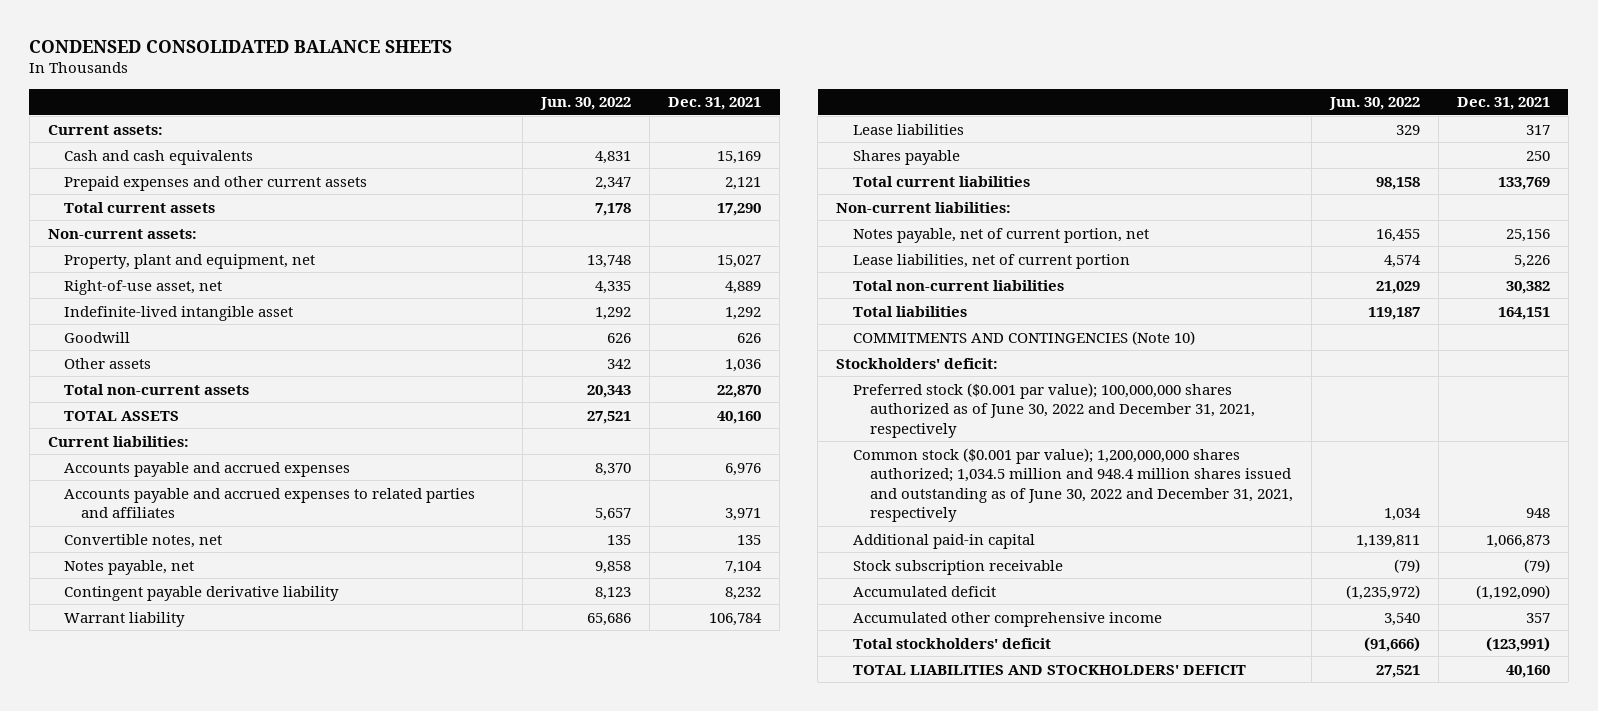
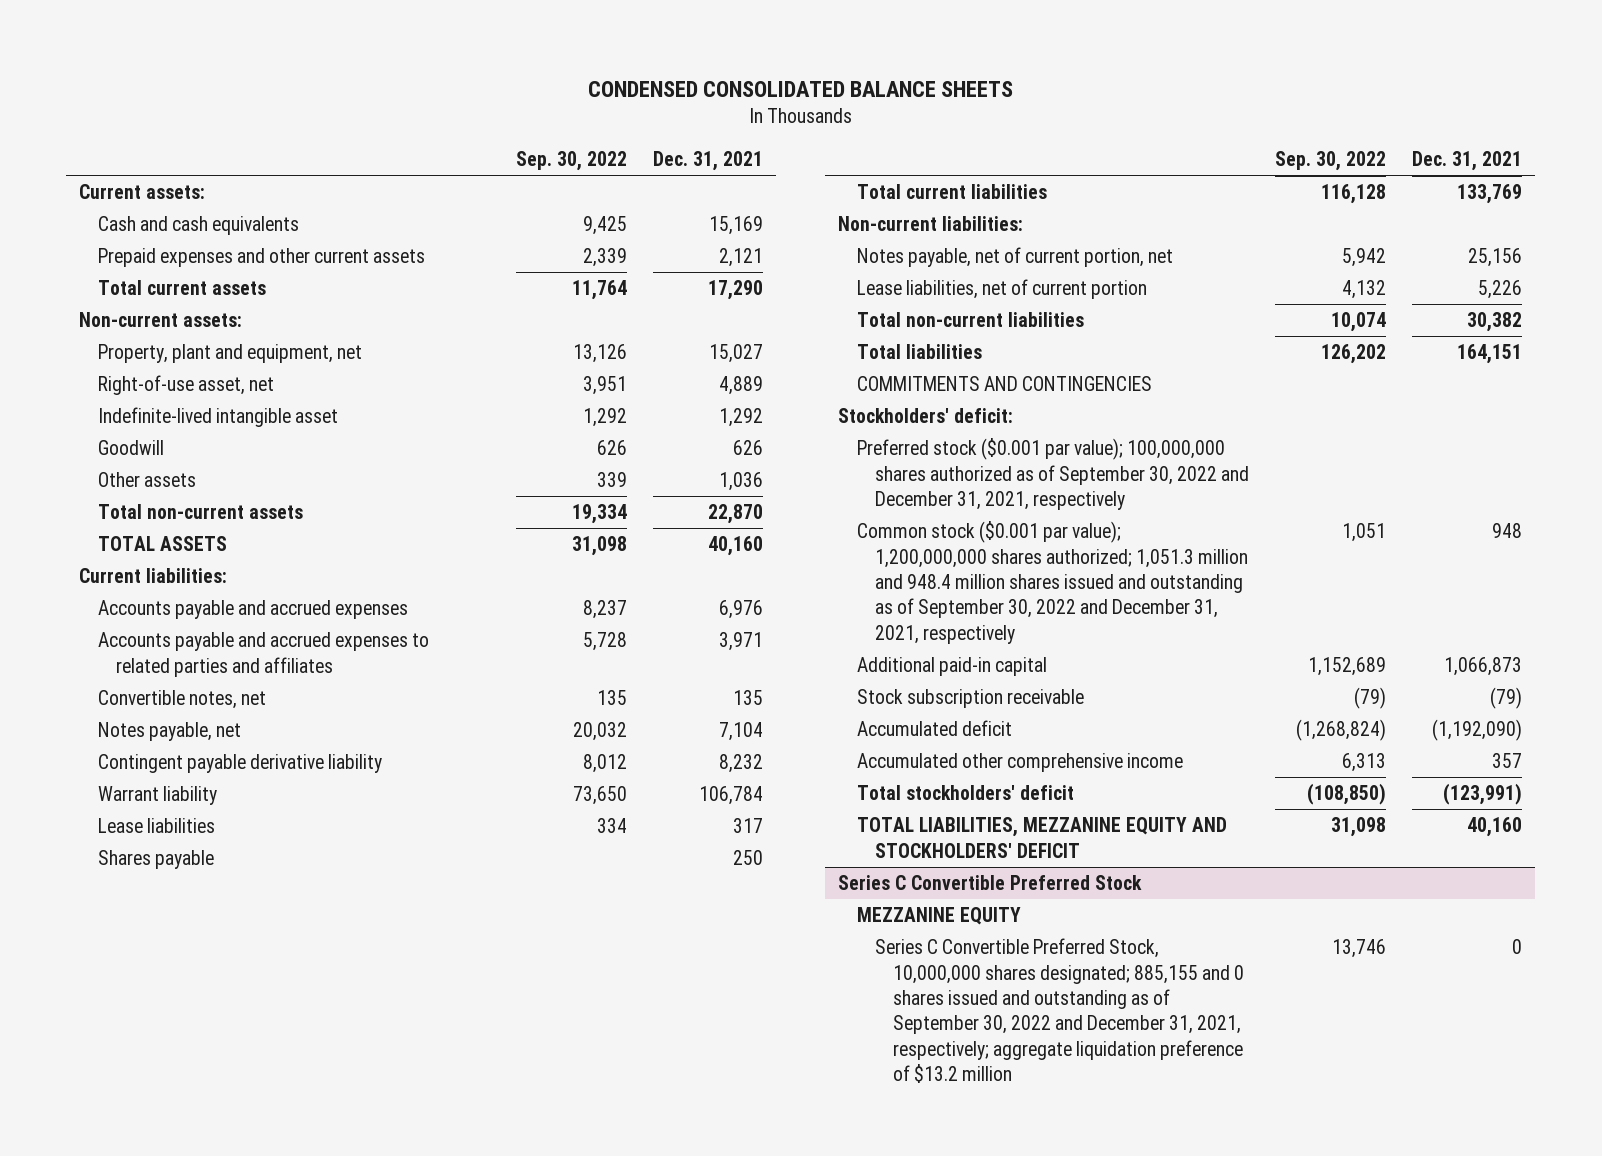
- | Jun. 30, 2022 | Dec. 31, 2021
+ | Sep. 30, 2022 | Dec. 31, 2021
- COMMITMENTS AND CONTINGENCIES (Note 10)
+ COMMITMENTS AND CONTINGENCIES
- Preferred stock ($0.001 par value); 100,000,000 shares authorized as of June 30, 2022 and December 31, 2021, respectively
- Common stock ($0.001 par value); 1,200,000,000 shares authorized; 1,034.5 million and 948.4 million shares issued and outstanding as of June 30, 2022 and December 31, 2021, respectively | 1,034 | 948
+ Preferred stock ($0.001 par value); 100,000,000 shares authorized as of September 30, 2022 and December 31, 2021, respectively
+ Common stock ($0.001 par value); 1,200,000,000 shares authorized; 1,051.3 million and 948.4 million shares issued and outstanding as of September 30, 2022 and December 31, 2021, respectively | 1,051 | 948
- TOTAL LIABILITIES AND STOCKHOLDERS' DEFICIT | 27,521 | 40,160
+ TOTAL LIABILITIES, MEZZANINE EQUITY AND STOCKHOLDERS' DEFICIT | 31,098 | 40,160
+ Series C Convertible Preferred Stock
+ MEZZANINE EQUITY
+ Series C Convertible Preferred Stock, 10,000,000 shares designated; 885,155 and 0 shares issued and outstanding as of September 30, 2022 and December 31, 2021, respectively; aggregate liquidation preference of $13.2 million | 13,746 | 0

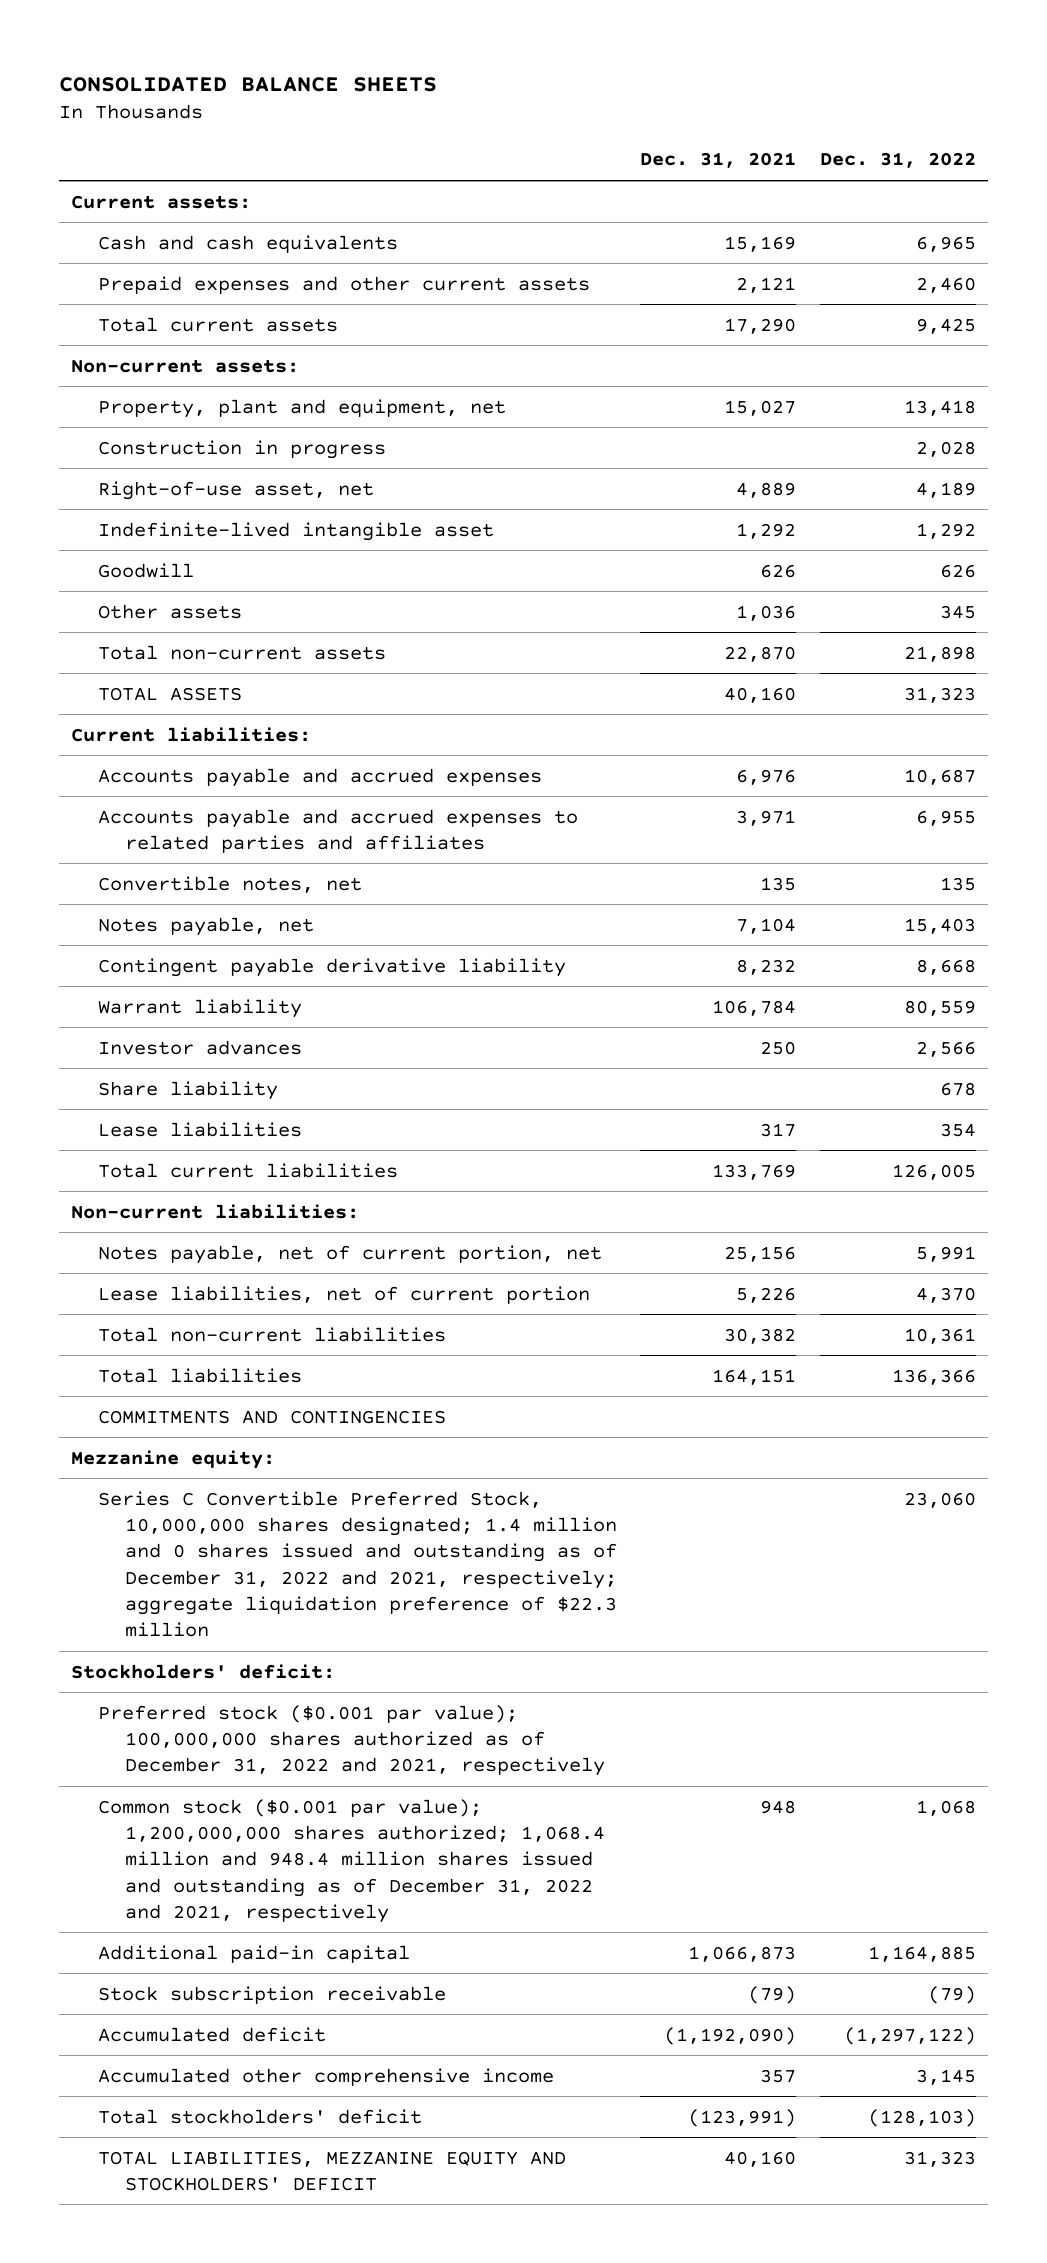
- CONDENSED CONSOLIDATED BALANCE SHEETS
+ CONSOLIDATED BALANCE SHEETS
- | Sep. 30, 2022 | Dec. 31, 2021
+ | Dec. 31, 2021 | Dec. 31, 2022
+ Construction in progress | | 2,028
+ Investor advances | 250 | 2,566
+ Share liability | | 678
- Shares payable | | 250
+ Mezzanine equity:
+ Series C Convertible Preferred Stock, 10,000,000 shares designated; 1.4 million and 0 shares issued and outstanding as of December 31, 2022 and 2021, respectively; aggregate liquidation preference of $22.3 million | | 23,060
- Preferred stock ($0.001 par value); 100,000,000 shares authorized as of September 30, 2022 and December 31, 2021, respectively
- Common stock ($0.001 par value); 1,200,000,000 shares authorized; 1,051.3 million and 948.4 million shares issued and outstanding as of September 30, 2022 and December 31, 2021, respectively | 1,051 | 948
+ Preferred stock ($0.001 par value); 100,000,000 shares authorized as of December 31, 2022 and 2021, respectively
+ Common stock ($0.001 par value); 1,200,000,000 shares authorized; 1,068.4 million and 948.4 million shares issued and outstanding as of December 31, 2022 and 2021, respectively | 948 | 1,068
- Series C Convertible Preferred Stock
- MEZZANINE EQUITY
- Series C Convertible Preferred Stock, 10,000,000 shares designated; 885,155 and 0 shares issued and outstanding as of September 30, 2022 and December 31, 2021, respectively; aggregate liquidation preference of $13.2 million | 13,746 | 0

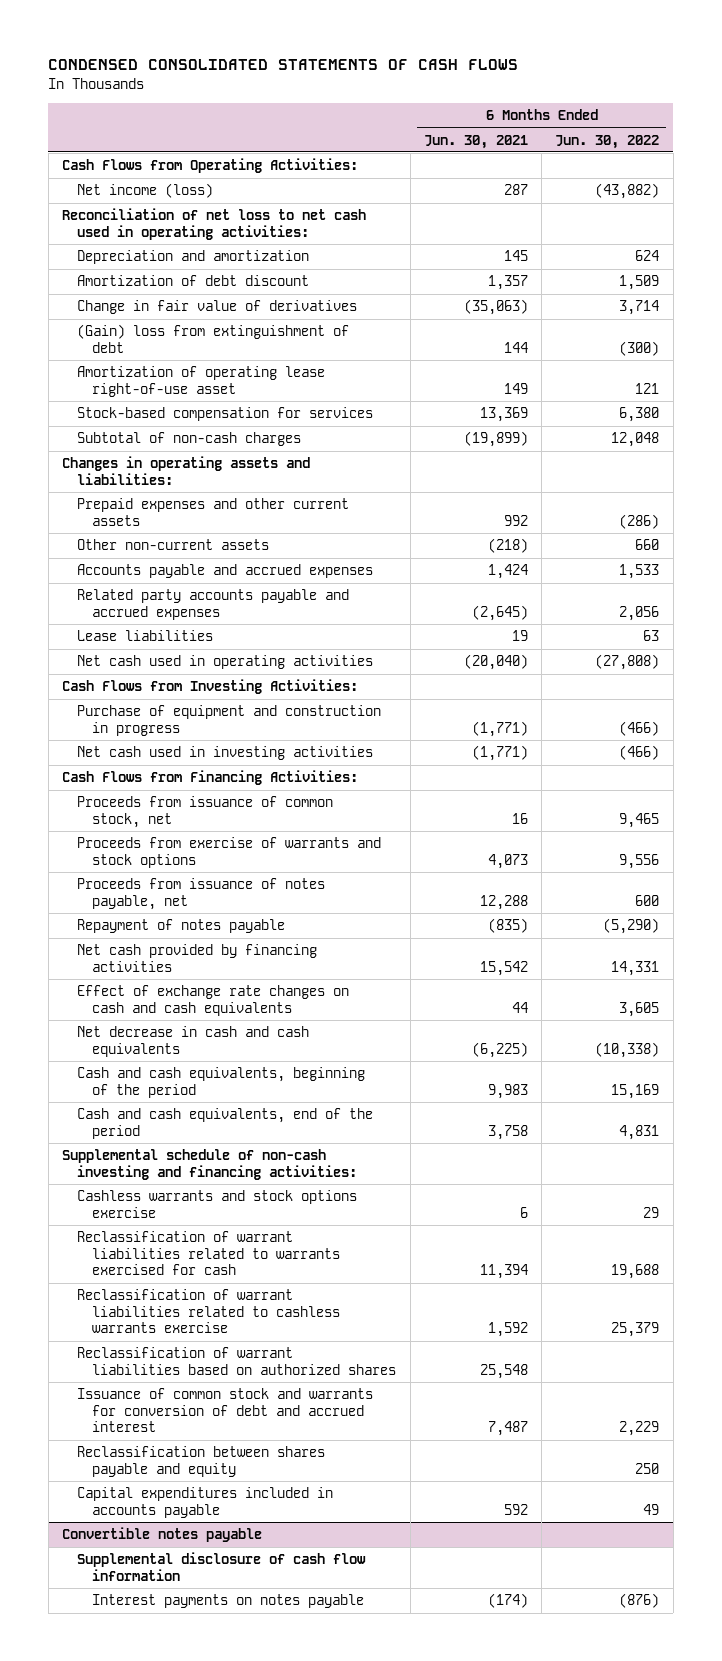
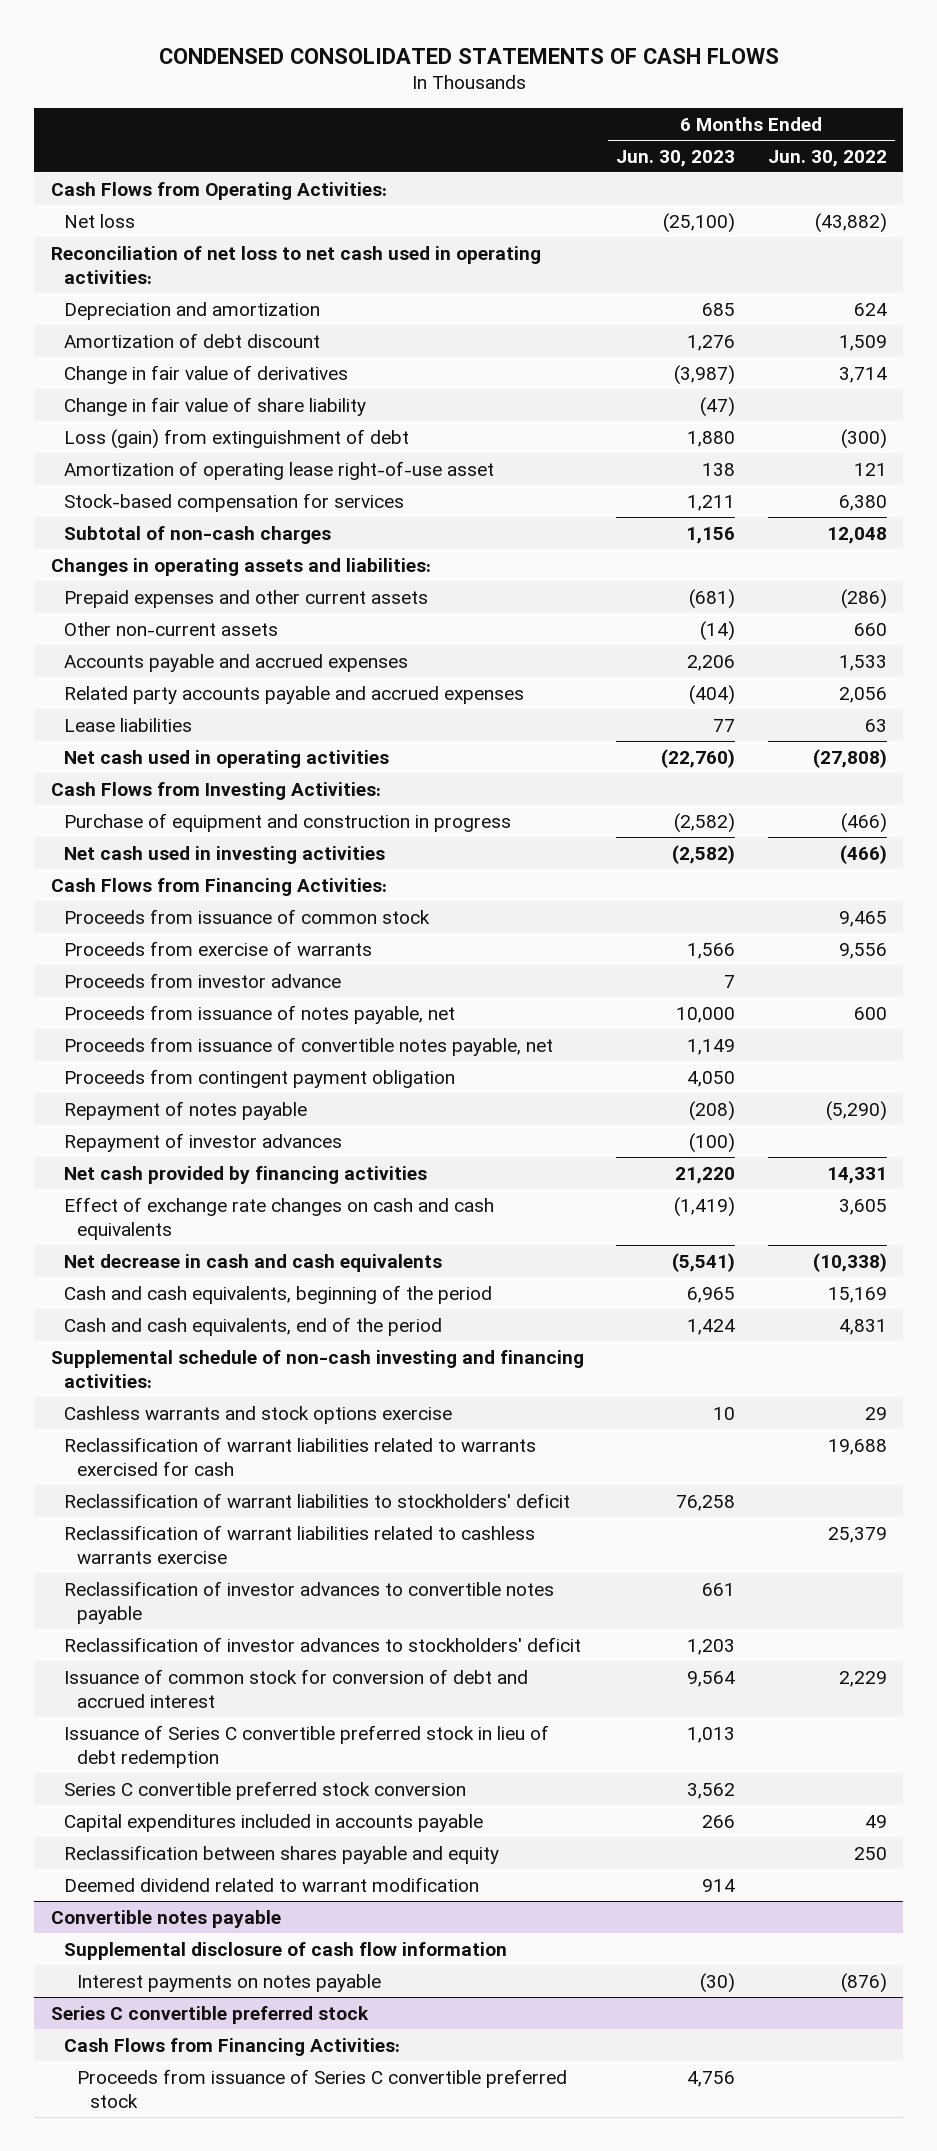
- | 6 Months Ended Jun. 30, 2021 | 6 Months Ended Jun. 30, 2022
+ | 6 Months Ended Jun. 30, 2023 | 6 Months Ended Jun. 30, 2022
- Net income (loss) | 287 | (43,882)
+ Net loss | (25,100) | (43,882)
- (Gain) loss from extinguishment of debt | 144 | (300)
+ Change in fair value of share liability | (47) |
+ Loss (gain) from extinguishment of debt | 1,880 | (300)
- Proceeds from issuance of common stock, net | 16 | 9,465
- Proceeds from exercise of warrants and stock options | 4,073 | 9,556
+ Proceeds from issuance of common stock | | 9,465
+ Proceeds from exercise of warrants | 1,566 | 9,556
+ Proceeds from investor advance | 7 |
+ Proceeds from issuance of convertible notes payable, net | 1,149 |
+ Proceeds from contingent payment obligation | 4,050 |
+ Repayment of investor advances | (100) |
+ Reclassification of warrant liabilities to stockholders' deficit | 76,258 |
- Reclassification of warrant liabilities based on authorized shares | 25,548 |
- Issuance of common stock and warrants for conversion of debt and accrued interest | 7,487 | 2,229
+ Reclassification of investor advances to convertible notes payable | 661 |
+ Reclassification of investor advances to stockholders' deficit | 1,203 |
+ Issuance of common stock for conversion of debt and accrued interest | 9,564 | 2,229
+ Issuance of Series C convertible preferred stock in lieu of debt redemption | 1,013 |
+ Series C convertible preferred stock conversion | 3,562 |
moved down: Reclassification between shares payable and equity | | 250
+ Deemed dividend related to warrant modification | 914 |
+ Series C convertible preferred stock
+ Cash Flows from Financing Activities:
+ Proceeds from issuance of Series C convertible preferred stock | 4,756 |

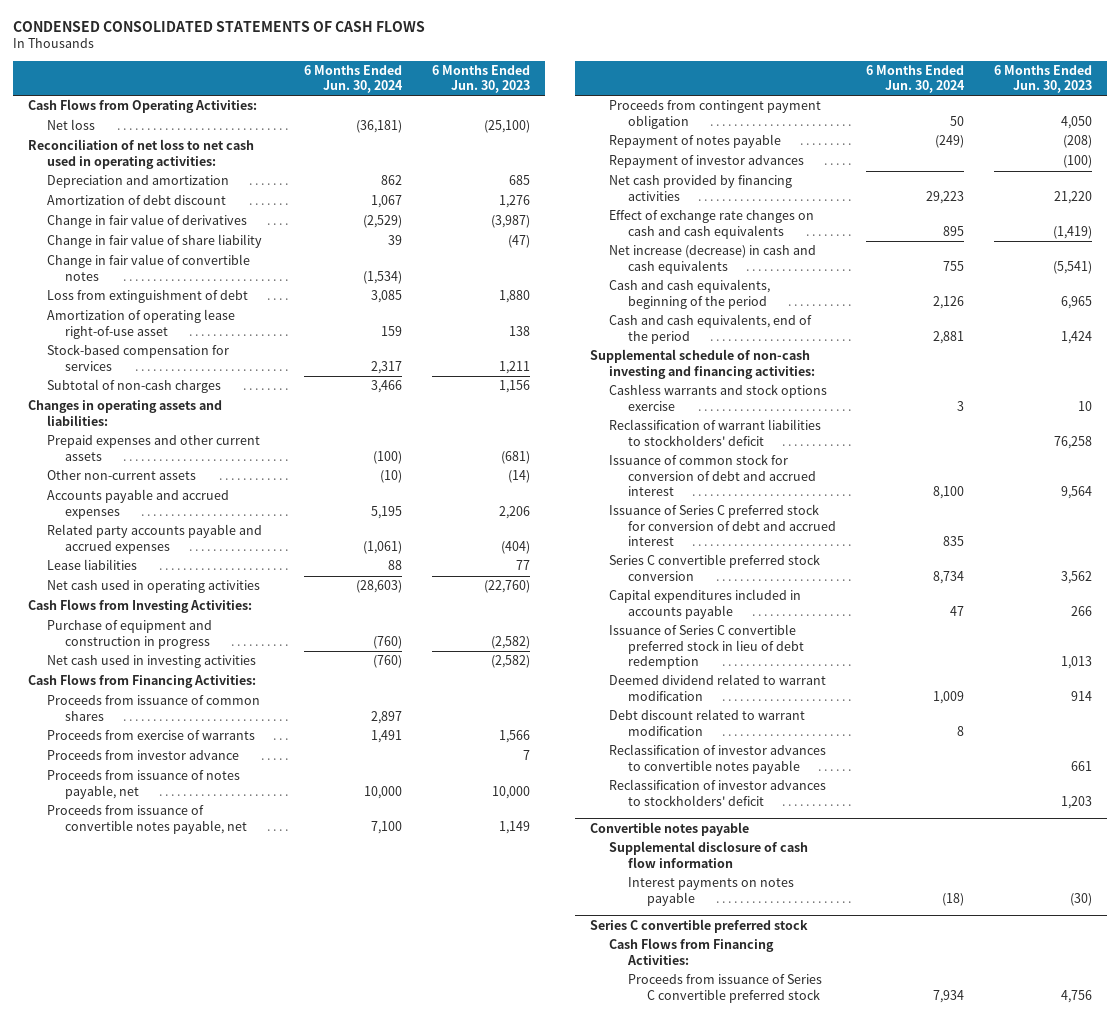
- | 6 Months Ended Jun. 30, 2023 | 6 Months Ended Jun. 30, 2022
+ | 6 Months Ended Jun. 30, 2024 | 6 Months Ended Jun. 30, 2023
- Loss (gain) from extinguishment of debt | 1,880 | (300)
+ Change in fair value of convertible notes | (1,534) |
+ Loss from extinguishment of debt | 3,085 | 1,880
- Proceeds from issuance of common stock | | 9,465
+ Proceeds from issuance of common shares | 2,897 |
- Net decrease in cash and cash equivalents | (5,541) | (10,338)
+ Net increase (decrease) in cash and cash equivalents | 755 | (5,541)
- Reclassification of warrant liabilities related to warrants exercised for cash | | 19,688
- Reclassification of warrant liabilities related to cashless warrants exercise | | 25,379
+ Issuance of Series C preferred stock for conversion of debt and accrued interest | 835 |
- Reclassification between shares payable and equity | | 250
moved down: Issuance of Series C convertible preferred stock in lieu of debt redemption | | 1,013
+ Debt discount related to warrant modification | 8 |
moved down: Reclassification of investor advances to convertible notes payable | | 661
moved down: Reclassification of investor advances to stockholders' deficit | | 1,203

